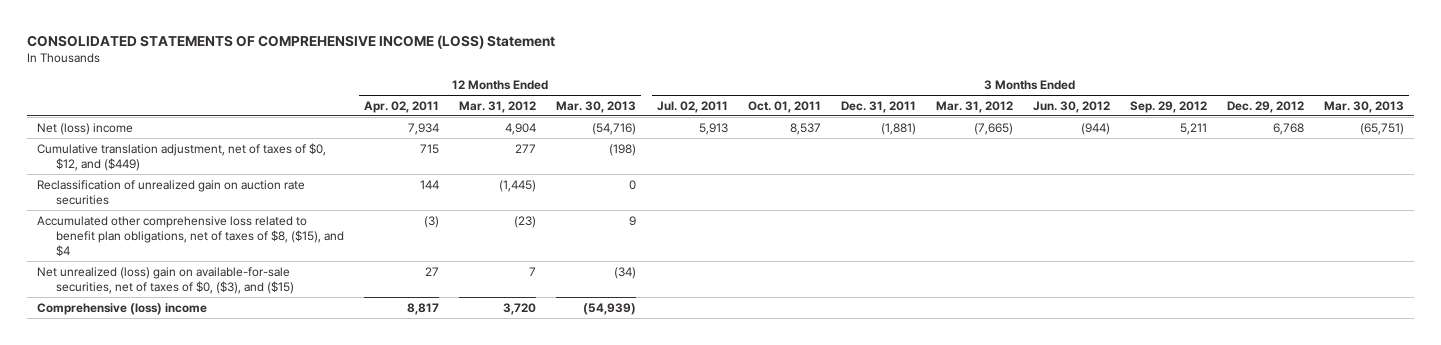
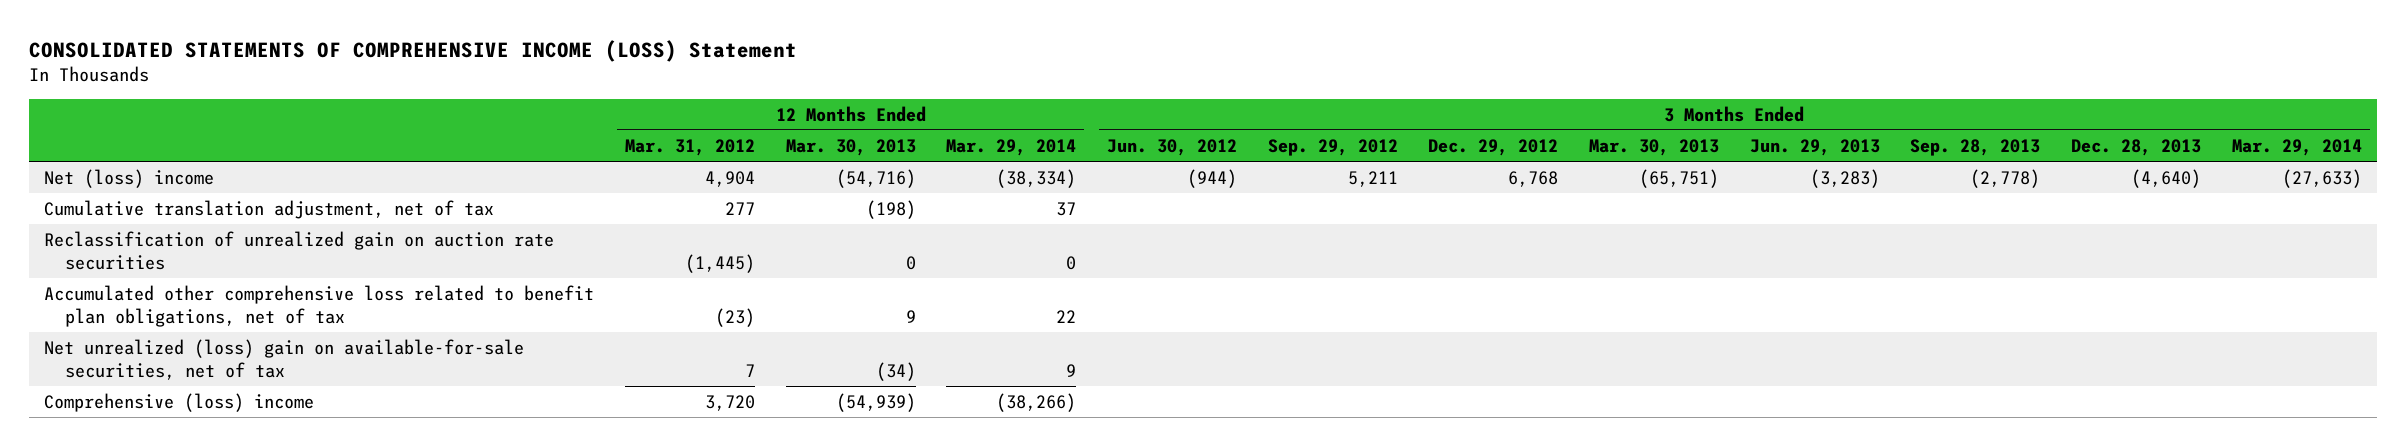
- | 12 Months Ended Apr. 02, 2011 | 12 Months Ended Mar. 31, 2012 | 12 Months Ended Mar. 30, 2013 | 3 Months Ended Jul. 02, 2011 | 3 Months Ended Oct. 01, 2011 | 3 Months Ended Dec. 31, 2011 | 3 Months Ended Mar. 31, 2012 | 3 Months Ended Jun. 30, 2012 | 3 Months Ended Sep. 29, 2012 | 3 Months Ended Dec. 29, 2012 | 3 Months Ended Mar. 30, 2013
+ | 12 Months Ended Mar. 31, 2012 | 12 Months Ended Mar. 30, 2013 | 12 Months Ended Mar. 29, 2014 | 3 Months Ended Jun. 30, 2012 | 3 Months Ended Sep. 29, 2012 | 3 Months Ended Dec. 29, 2012 | 3 Months Ended Mar. 30, 2013 | 3 Months Ended Jun. 29, 2013 | 3 Months Ended Sep. 28, 2013 | 3 Months Ended Dec. 28, 2013 | 3 Months Ended Mar. 29, 2014
- Cumulative translation adjustment, net of taxes of $0, $12, and ($449) | 715 | 277 | (198) | | | | | | | |
+ Cumulative translation adjustment, net of tax | 277 | (198) | 37 | | | | | | | |
- Accumulated other comprehensive loss related to benefit plan obligations, net of taxes of $8, ($15), and $4 | (3) | (23) | 9 | | | | | | | |
- Net unrealized (loss) gain on available-for-sale securities, net of taxes of $0, ($3), and ($15) | 27 | 7 | (34) | | | | | | | |
+ Accumulated other comprehensive loss related to benefit plan obligations, net of tax | (23) | 9 | 22 | | | | | | | |
+ Net unrealized (loss) gain on available-for-sale securities, net of tax | 7 | (34) | 9 | | | | | | | |

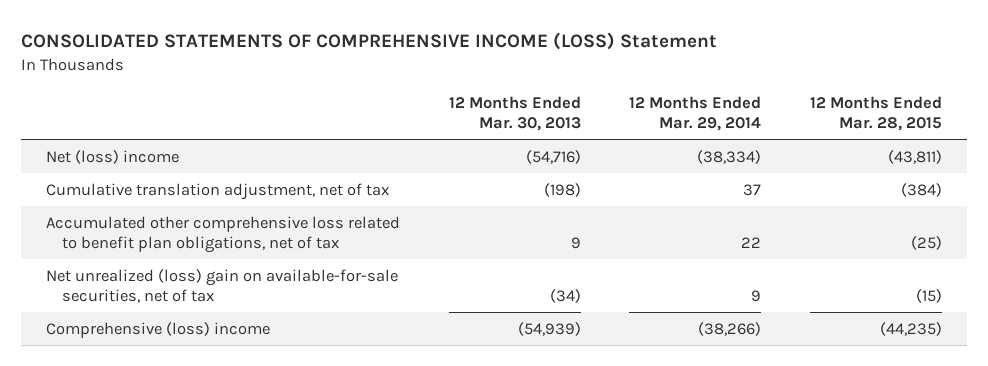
- | 12 Months Ended Mar. 31, 2012 | 12 Months Ended Mar. 30, 2013 | 12 Months Ended Mar. 29, 2014 | 3 Months Ended Jun. 30, 2012 | 3 Months Ended Sep. 29, 2012 | 3 Months Ended Dec. 29, 2012 | 3 Months Ended Mar. 30, 2013 | 3 Months Ended Jun. 29, 2013 | 3 Months Ended Sep. 28, 2013 | 3 Months Ended Dec. 28, 2013 | 3 Months Ended Mar. 29, 2014
+ | 12 Months Ended Mar. 30, 2013 | 12 Months Ended Mar. 29, 2014 | 12 Months Ended Mar. 28, 2015
- Reclassification of unrealized gain on auction rate securities | (1,445) | 0 | 0 | | | | | | | |

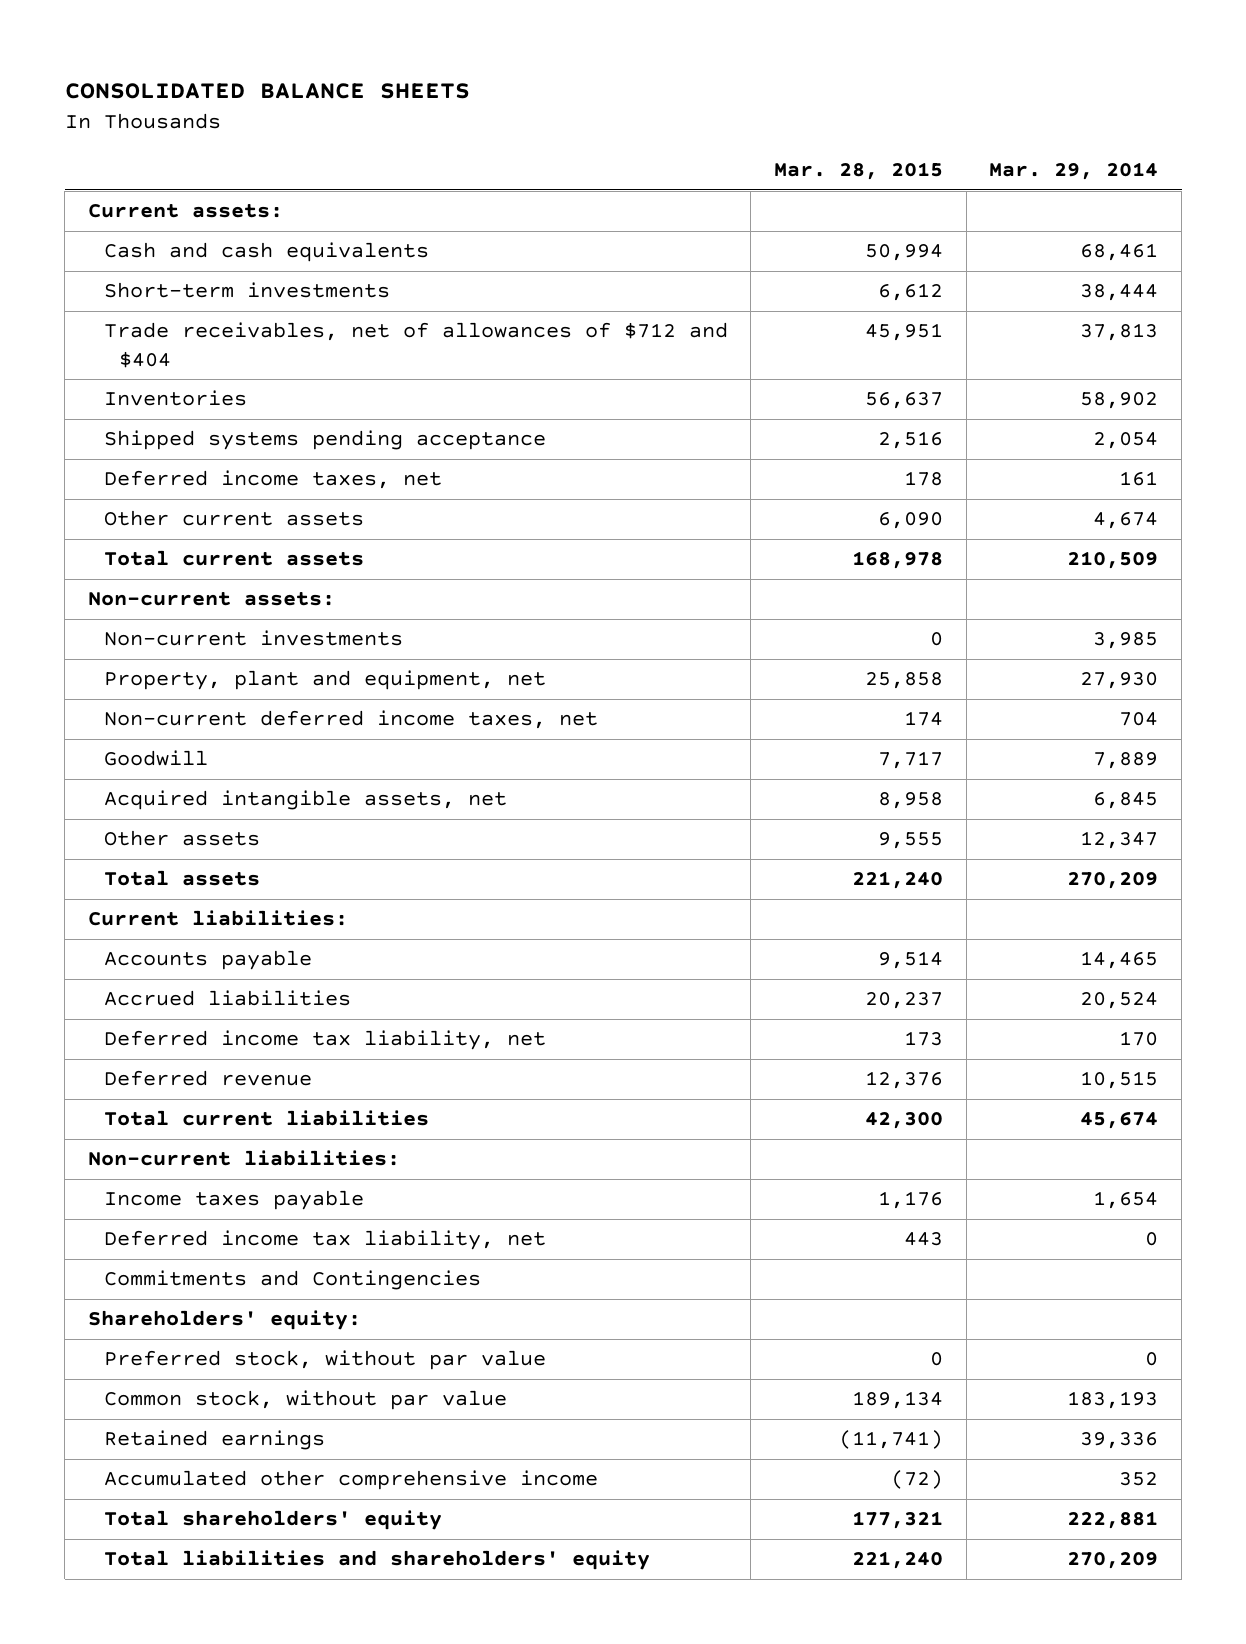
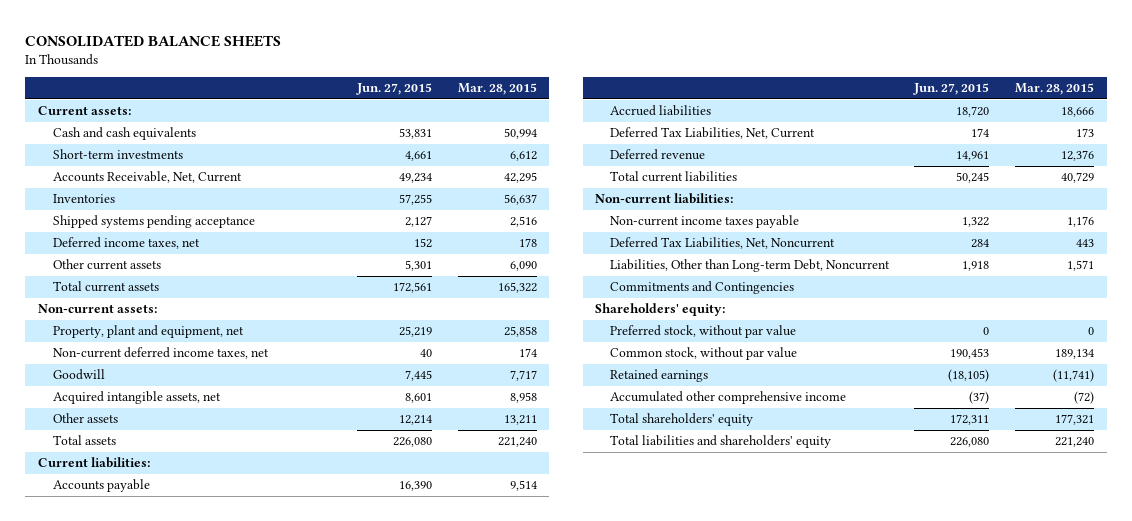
- | Mar. 28, 2015 | Mar. 29, 2014
+ | Jun. 27, 2015 | Mar. 28, 2015
- Trade receivables, net of allowances of $712 and $404 | 45,951 | 37,813
+ Accounts Receivable, Net, Current | 49,234 | 42,295
- Total current assets | 168,978 | 210,509
+ Total current assets | 172,561 | 165,322
- Non-current investments | 0 | 3,985
- Other assets | 9,555 | 12,347
+ Other assets | 12,214 | 13,211
- Accrued liabilities | 20,237 | 20,524
- Deferred income tax liability, net | 173 | 170
+ Accrued liabilities | 18,720 | 18,666
+ Deferred Tax Liabilities, Net, Current | 174 | 173
- Total current liabilities | 42,300 | 45,674
+ Total current liabilities | 50,245 | 40,729
- Income taxes payable | 1,176 | 1,654
- Deferred income tax liability, net | 443 | 0
+ Non-current income taxes payable | 1,322 | 1,176
+ Deferred Tax Liabilities, Net, Noncurrent | 284 | 443
+ Liabilities, Other than Long-term Debt, Noncurrent | 1,918 | 1,571

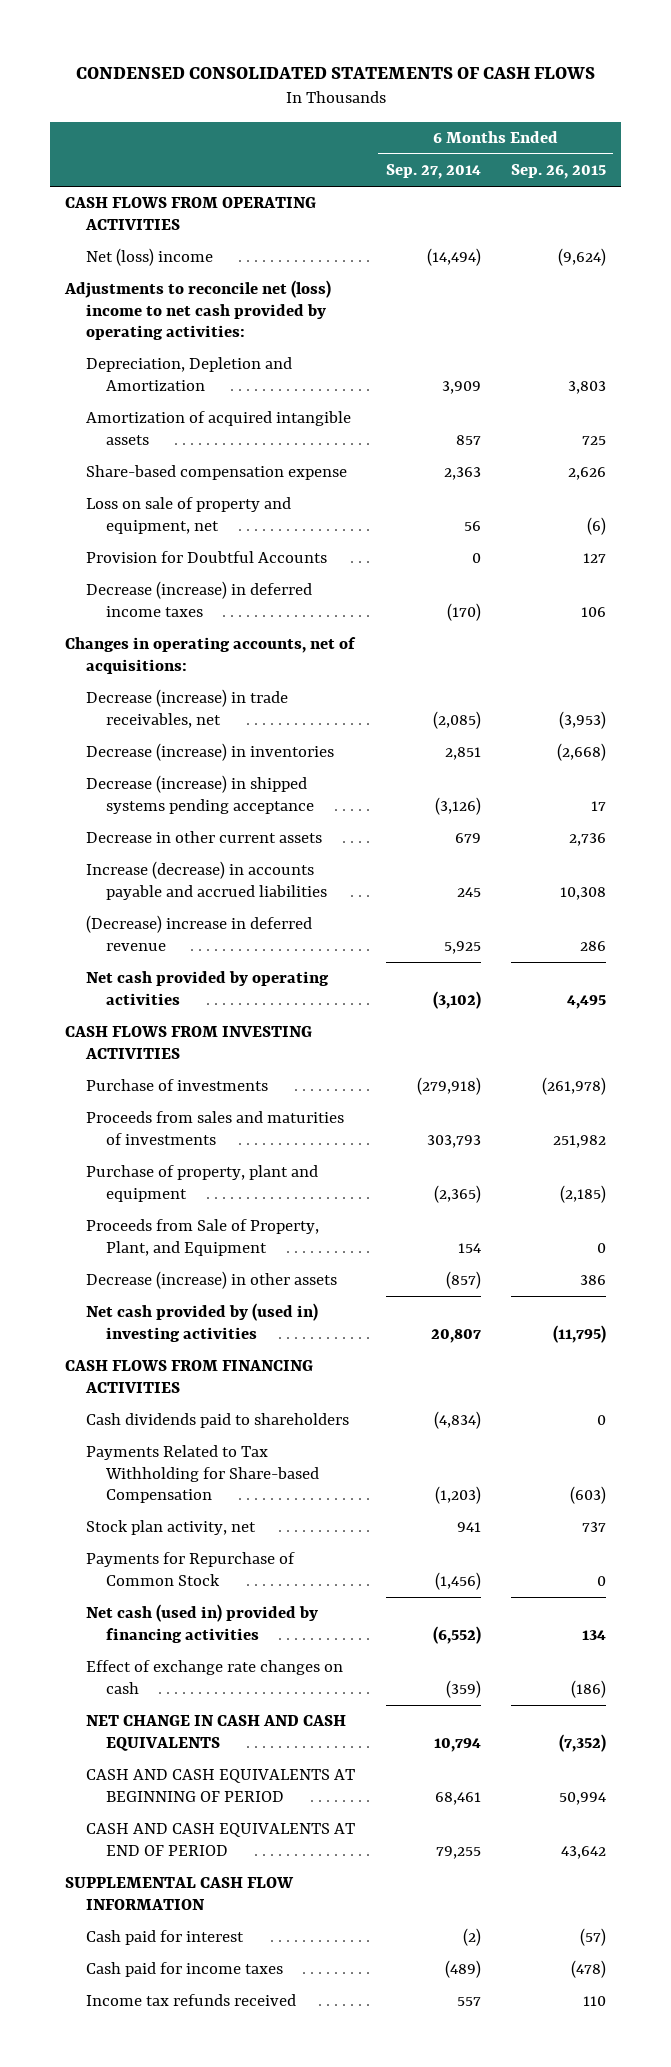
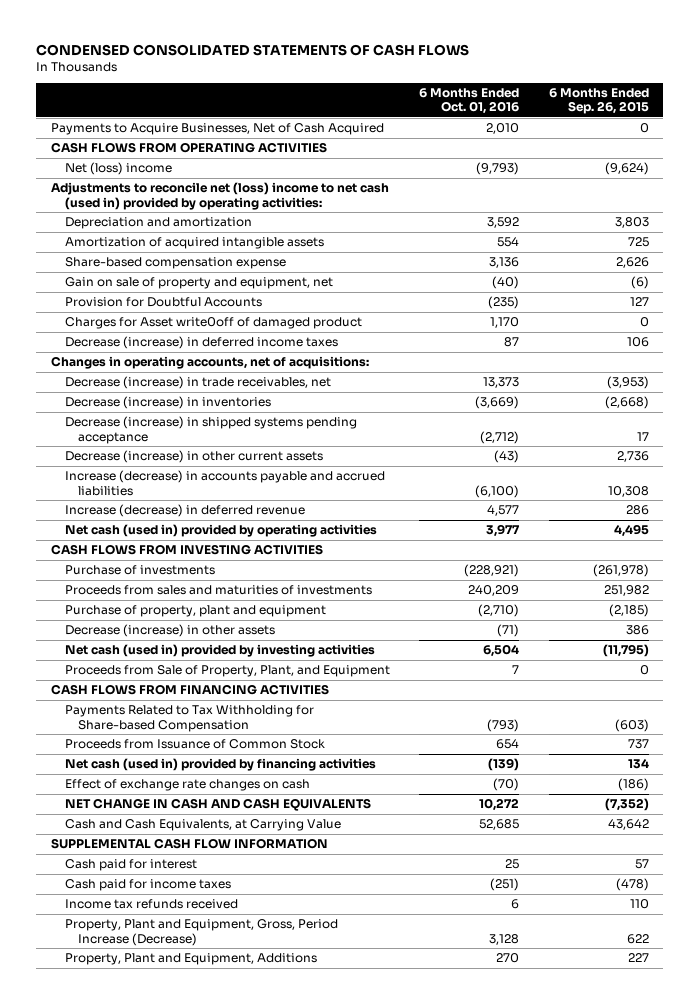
- | 6 Months Ended Sep. 27, 2014 | 6 Months Ended Sep. 26, 2015
+ | 6 Months Ended Oct. 01, 2016 | 6 Months Ended Sep. 26, 2015
+ Payments to Acquire Businesses, Net of Cash Acquired | 2,010 | 0
- Adjustments to reconcile net (loss) income to net cash provided by operating activities:
- Depreciation, Depletion and Amortization | 3,909 | 3,803
+ Adjustments to reconcile net (loss) income to net cash (used in) provided by operating activities:
+ Depreciation and amortization | 3,592 | 3,803
- Loss on sale of property and equipment, net | 56 | (6)
+ Gain on sale of property and equipment, net | (40) | (6)
+ Charges for Asset write0off of damaged product | 1,170 | 0
- Decrease in other current assets | 679 | 2,736
+ Decrease (increase) in other current assets | (43) | 2,736
- (Decrease) increase in deferred revenue | 5,925 | 286
- Net cash provided by operating activities | (3,102) | 4,495
+ Increase (decrease) in deferred revenue | 4,577 | 286
+ Net cash (used in) provided by operating activities | 3,977 | 4,495
- Net cash provided by (used in) investing activities | 20,807 | (11,795)
+ Net cash (used in) provided by investing activities | 6,504 | (11,795)
moved down: Proceeds from Sale of Property, Plant, and Equipment | 7 | 0
- Cash dividends paid to shareholders | (4,834) | 0
- Stock plan activity, net | 941 | 737
- Payments for Repurchase of Common Stock | (1,456) | 0
+ Proceeds from Issuance of Common Stock | 654 | 737
- CASH AND CASH EQUIVALENTS AT BEGINNING OF PERIOD | 68,461 | 50,994
- CASH AND CASH EQUIVALENTS AT END OF PERIOD | 79,255 | 43,642
+ Cash and Cash Equivalents, at Carrying Value | 52,685 | 43,642
- Cash paid for interest | (2) | (57)
+ Cash paid for interest | 25 | 57
+ Property, Plant and Equipment, Gross, Period Increase (Decrease) | 3,128 | 622
+ Property, Plant and Equipment, Additions | 270 | 227

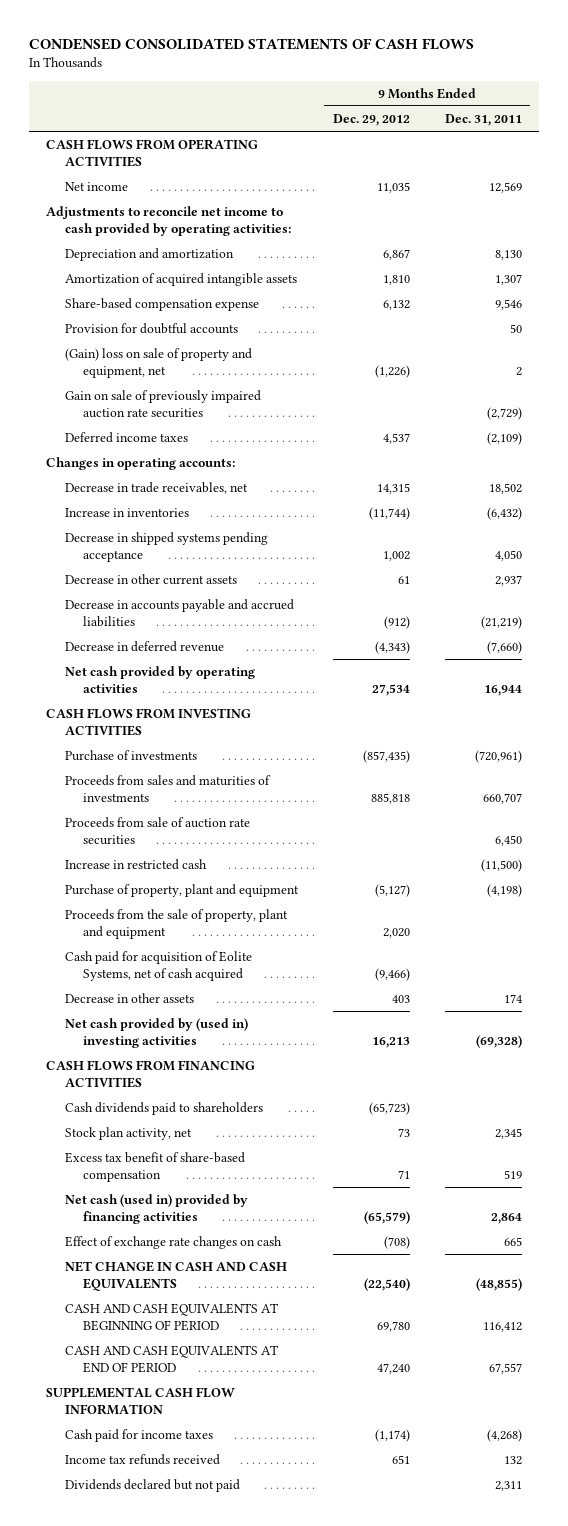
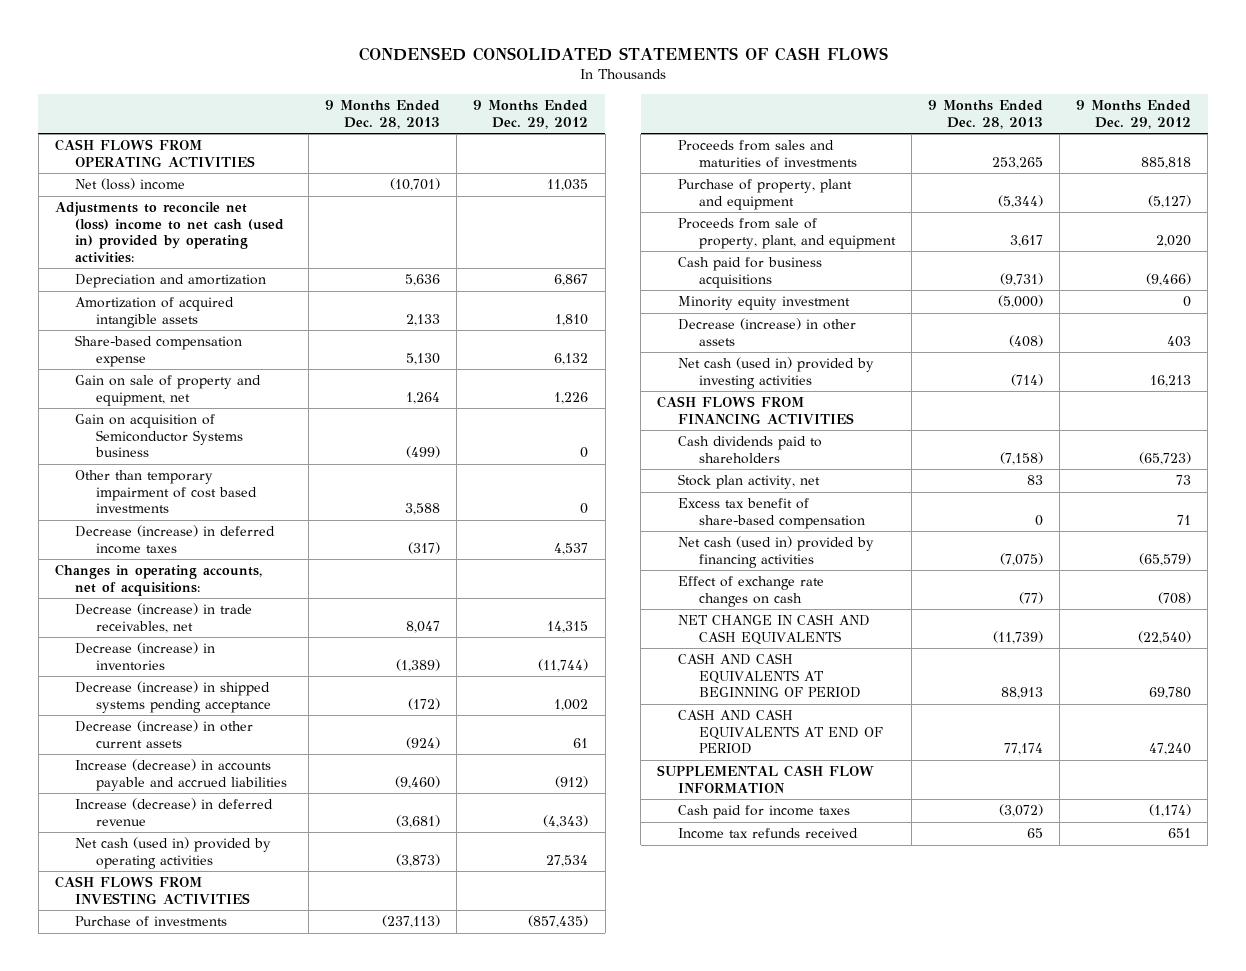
- | 9 Months Ended Dec. 29, 2012 | 9 Months Ended Dec. 31, 2011
+ | 9 Months Ended Dec. 28, 2013 | 9 Months Ended Dec. 29, 2012
- Net income | 11,035 | 12,569
- Adjustments to reconcile net income to cash provided by operating activities:
+ Net (loss) income | (10,701) | 11,035
+ Adjustments to reconcile net (loss) income to net cash (used in) provided by operating activities:
- Provision for doubtful accounts | | 50
- (Gain) loss on sale of property and equipment, net | (1,226) | 2
- Gain on sale of previously impaired auction rate securities | | (2,729)
- Deferred income taxes | 4,537 | (2,109)
- Changes in operating accounts:
- Decrease in trade receivables, net | 14,315 | 18,502
- Increase in inventories | (11,744) | (6,432)
- Decrease in shipped systems pending acceptance | 1,002 | 4,050
- Decrease in other current assets | 61 | 2,937
- Decrease in accounts payable and accrued liabilities | (912) | (21,219)
- Decrease in deferred revenue | (4,343) | (7,660)
- Net cash provided by operating activities | 27,534 | 16,944
+ Gain on sale of property and equipment, net | 1,264 | 1,226
+ Gain on acquisition of Semiconductor Systems business | (499) | 0
+ Other than temporary impairment of cost based investments | 3,588 | 0
+ Decrease (increase) in deferred income taxes | (317) | 4,537
+ Changes in operating accounts, net of acquisitions:
+ Decrease (increase) in trade receivables, net | 8,047 | 14,315
+ Decrease (increase) in inventories | (1,389) | (11,744)
+ Decrease (increase) in shipped systems pending acceptance | (172) | 1,002
+ Decrease (increase) in other current assets | (924) | 61
+ Increase (decrease) in accounts payable and accrued liabilities | (9,460) | (912)
+ Increase (decrease) in deferred revenue | (3,681) | (4,343)
+ Net cash (used in) provided by operating activities | (3,873) | 27,534
- Proceeds from sale of auction rate securities | | 6,450
- Increase in restricted cash | | (11,500)
- Proceeds from the sale of property, plant and equipment | 2,020 |
- Cash paid for acquisition of Eolite Systems, net of cash acquired | (9,466) |
- Decrease in other assets | 403 | 174
- Net cash provided by (used in) investing activities | 16,213 | (69,328)
+ Proceeds from sale of property, plant, and equipment | 3,617 | 2,020
+ Cash paid for business acquisitions | (9,731) | (9,466)
+ Minority equity investment | (5,000) | 0
+ Decrease (increase) in other assets | (408) | 403
+ Net cash (used in) provided by investing activities | (714) | 16,213
- Dividends declared but not paid | | 2,311

